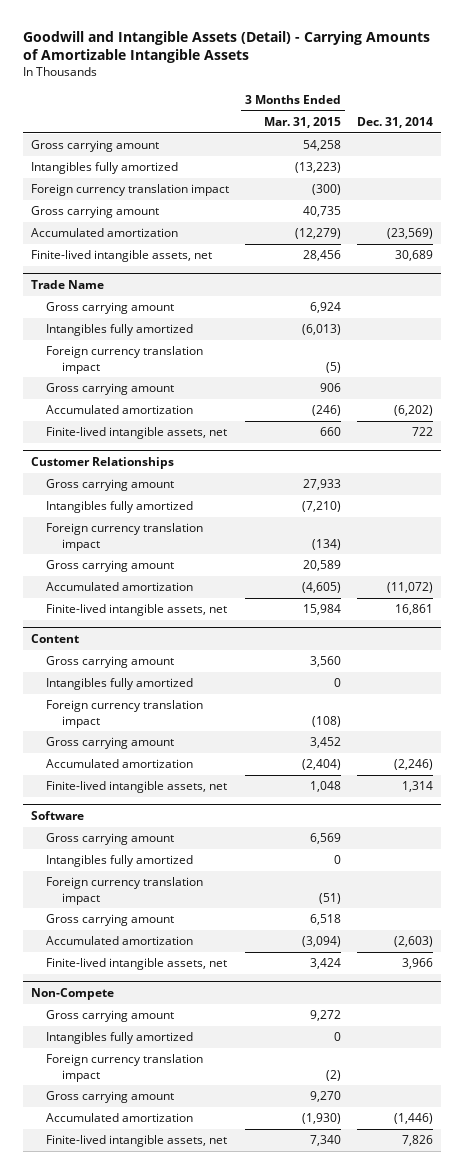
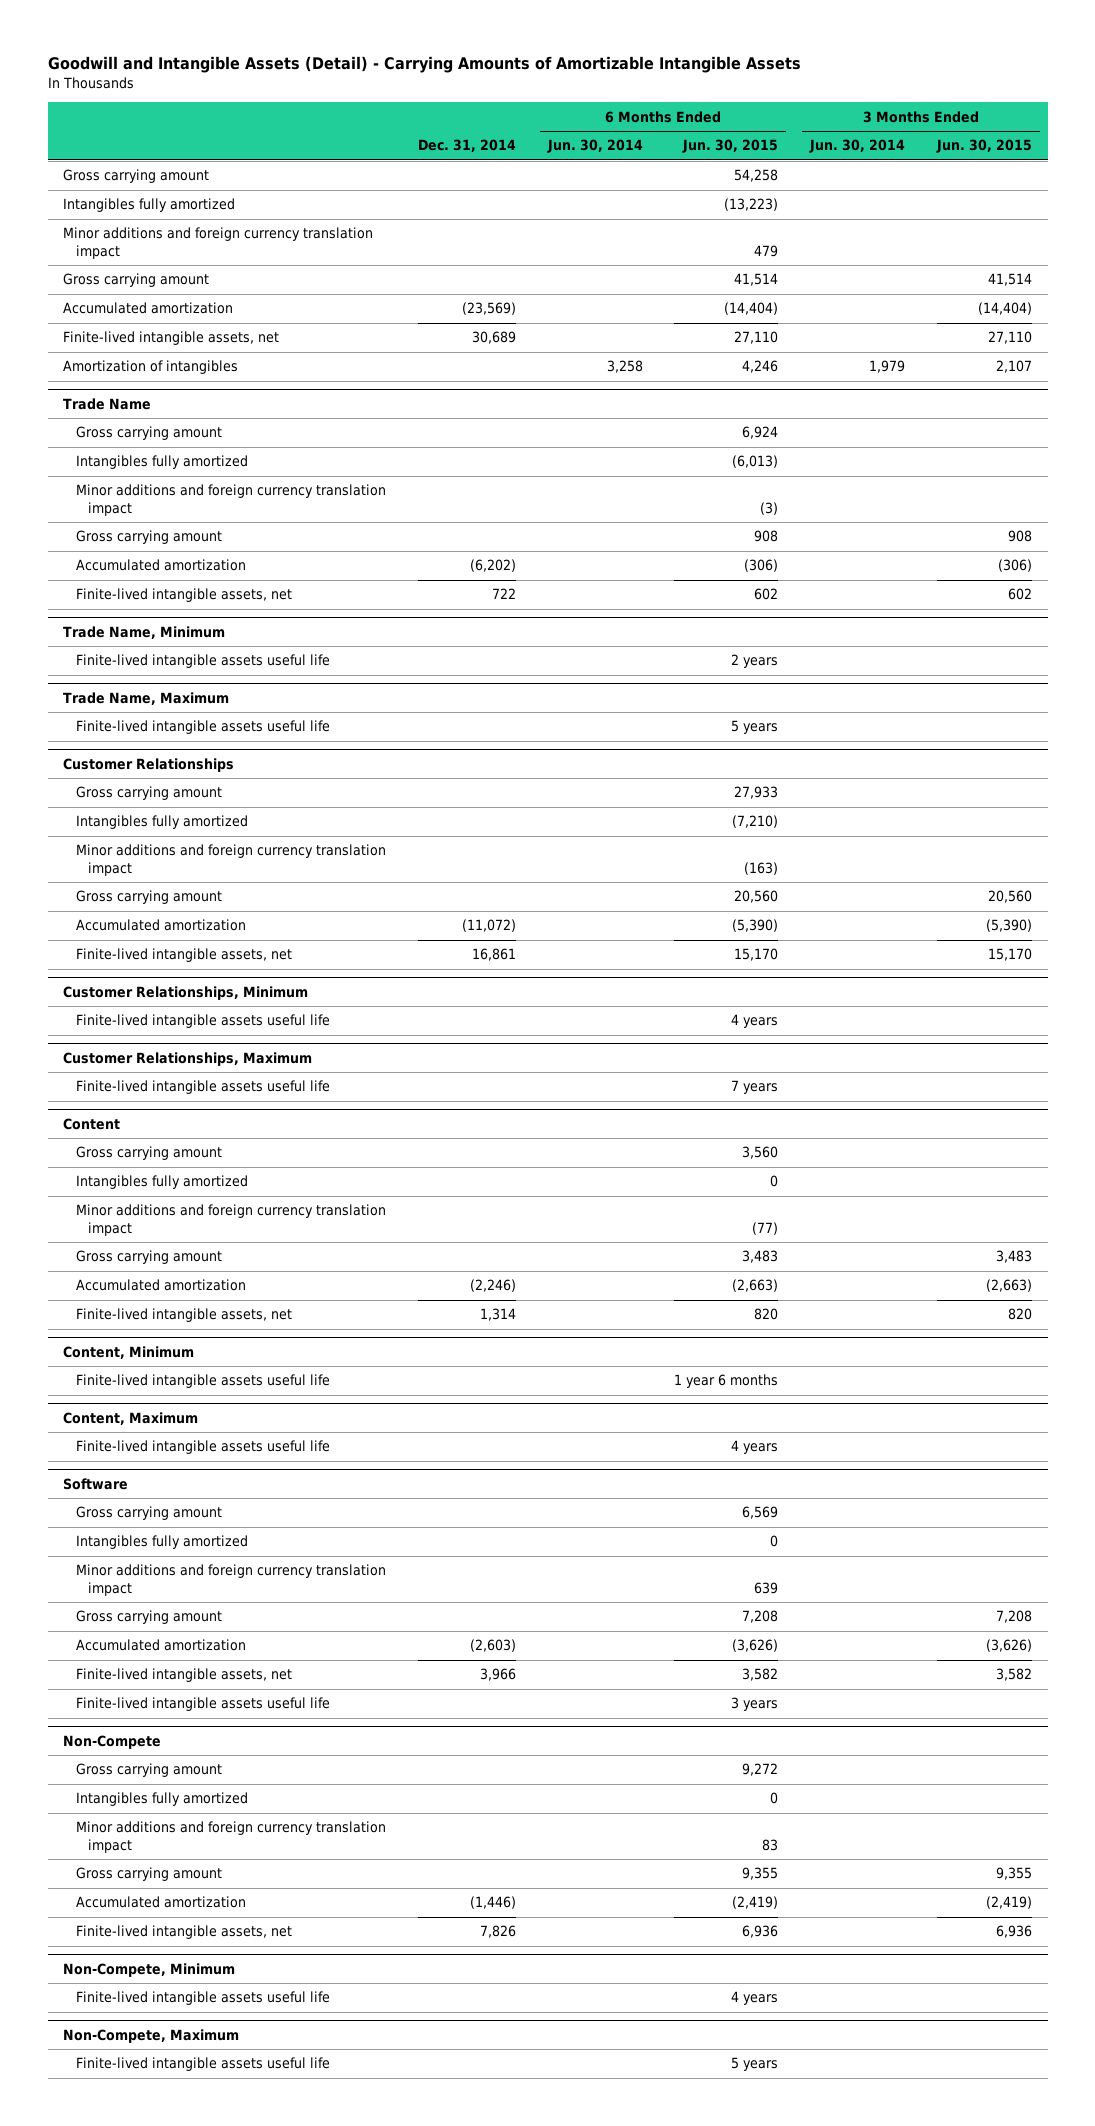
- | 3 Months Ended Mar. 31, 2015 | Dec. 31, 2014
+ | Dec. 31, 2014 | 6 Months Ended Jun. 30, 2014 | 6 Months Ended Jun. 30, 2015 | 3 Months Ended Jun. 30, 2014 | 3 Months Ended Jun. 30, 2015
- Foreign currency translation impact | (300) |
+ Minor additions and foreign currency translation impact | | | 479 | |
+ Amortization of intangibles | | 3,258 | 4,246 | 1,979 | 2,107
@ Trade Name
- Foreign currency translation impact | (5) |
+ Minor additions and foreign currency translation impact | | | (3) | |
+ Trade Name, Minimum
+ Finite-lived intangible assets useful life | | | 2 years | |
+ Trade Name, Maximum
+ Finite-lived intangible assets useful life | | | 5 years | |
@ Customer Relationships
- Foreign currency translation impact | (134) |
+ Minor additions and foreign currency translation impact | | | (163) | |
+ Customer Relationships, Minimum
+ Finite-lived intangible assets useful life | | | 4 years | |
+ Customer Relationships, Maximum
+ Finite-lived intangible assets useful life | | | 7 years | |
@ Content
- Foreign currency translation impact | (108) |
+ Minor additions and foreign currency translation impact | | | (77) | |
+ Content, Minimum
+ Finite-lived intangible assets useful life | | | 1 year 6 months | |
+ Content, Maximum
+ Finite-lived intangible assets useful life | | | 4 years | |
@ Software
- Foreign currency translation impact | (51) |
+ Minor additions and foreign currency translation impact | | | 639 | |
+ Finite-lived intangible assets useful life | | | 3 years | |
@ Non-Compete
- Foreign currency translation impact | (2) |
+ Minor additions and foreign currency translation impact | | | 83 | |
+ Non-Compete, Minimum
+ Finite-lived intangible assets useful life | | | 4 years | |
+ Non-Compete, Maximum
+ Finite-lived intangible assets useful life | | | 5 years | |

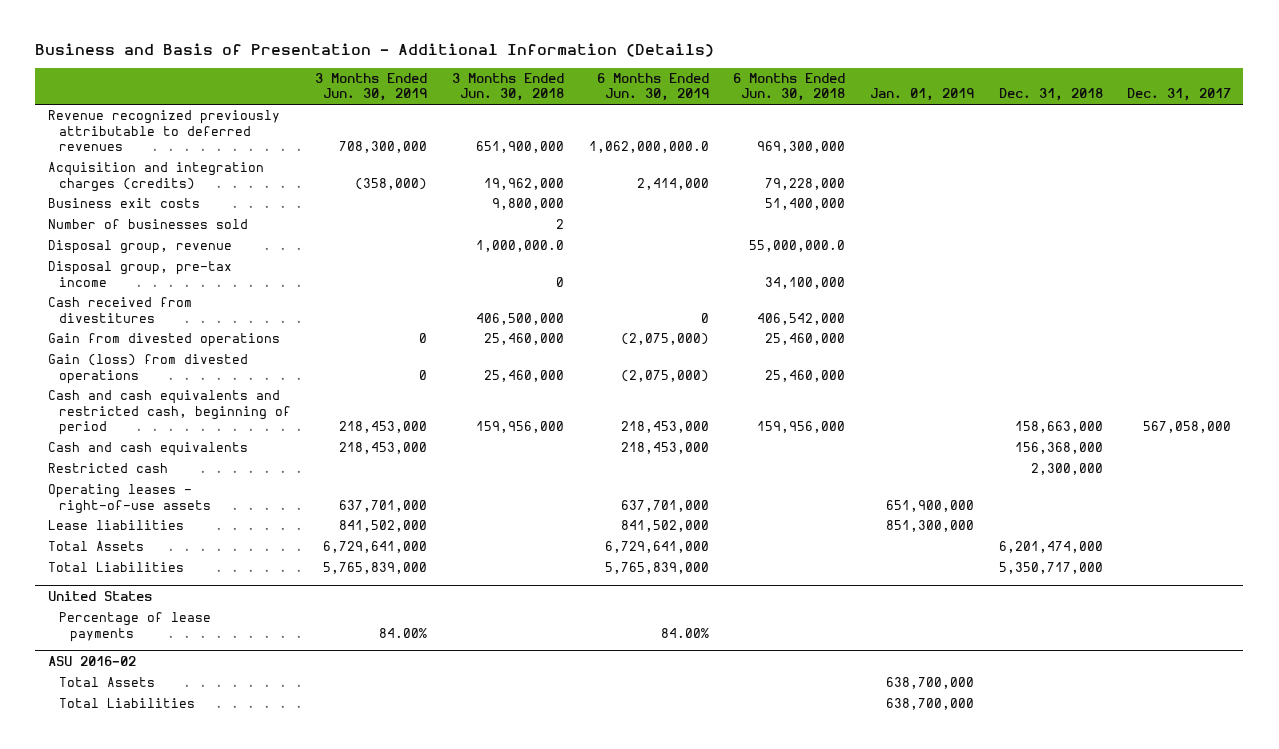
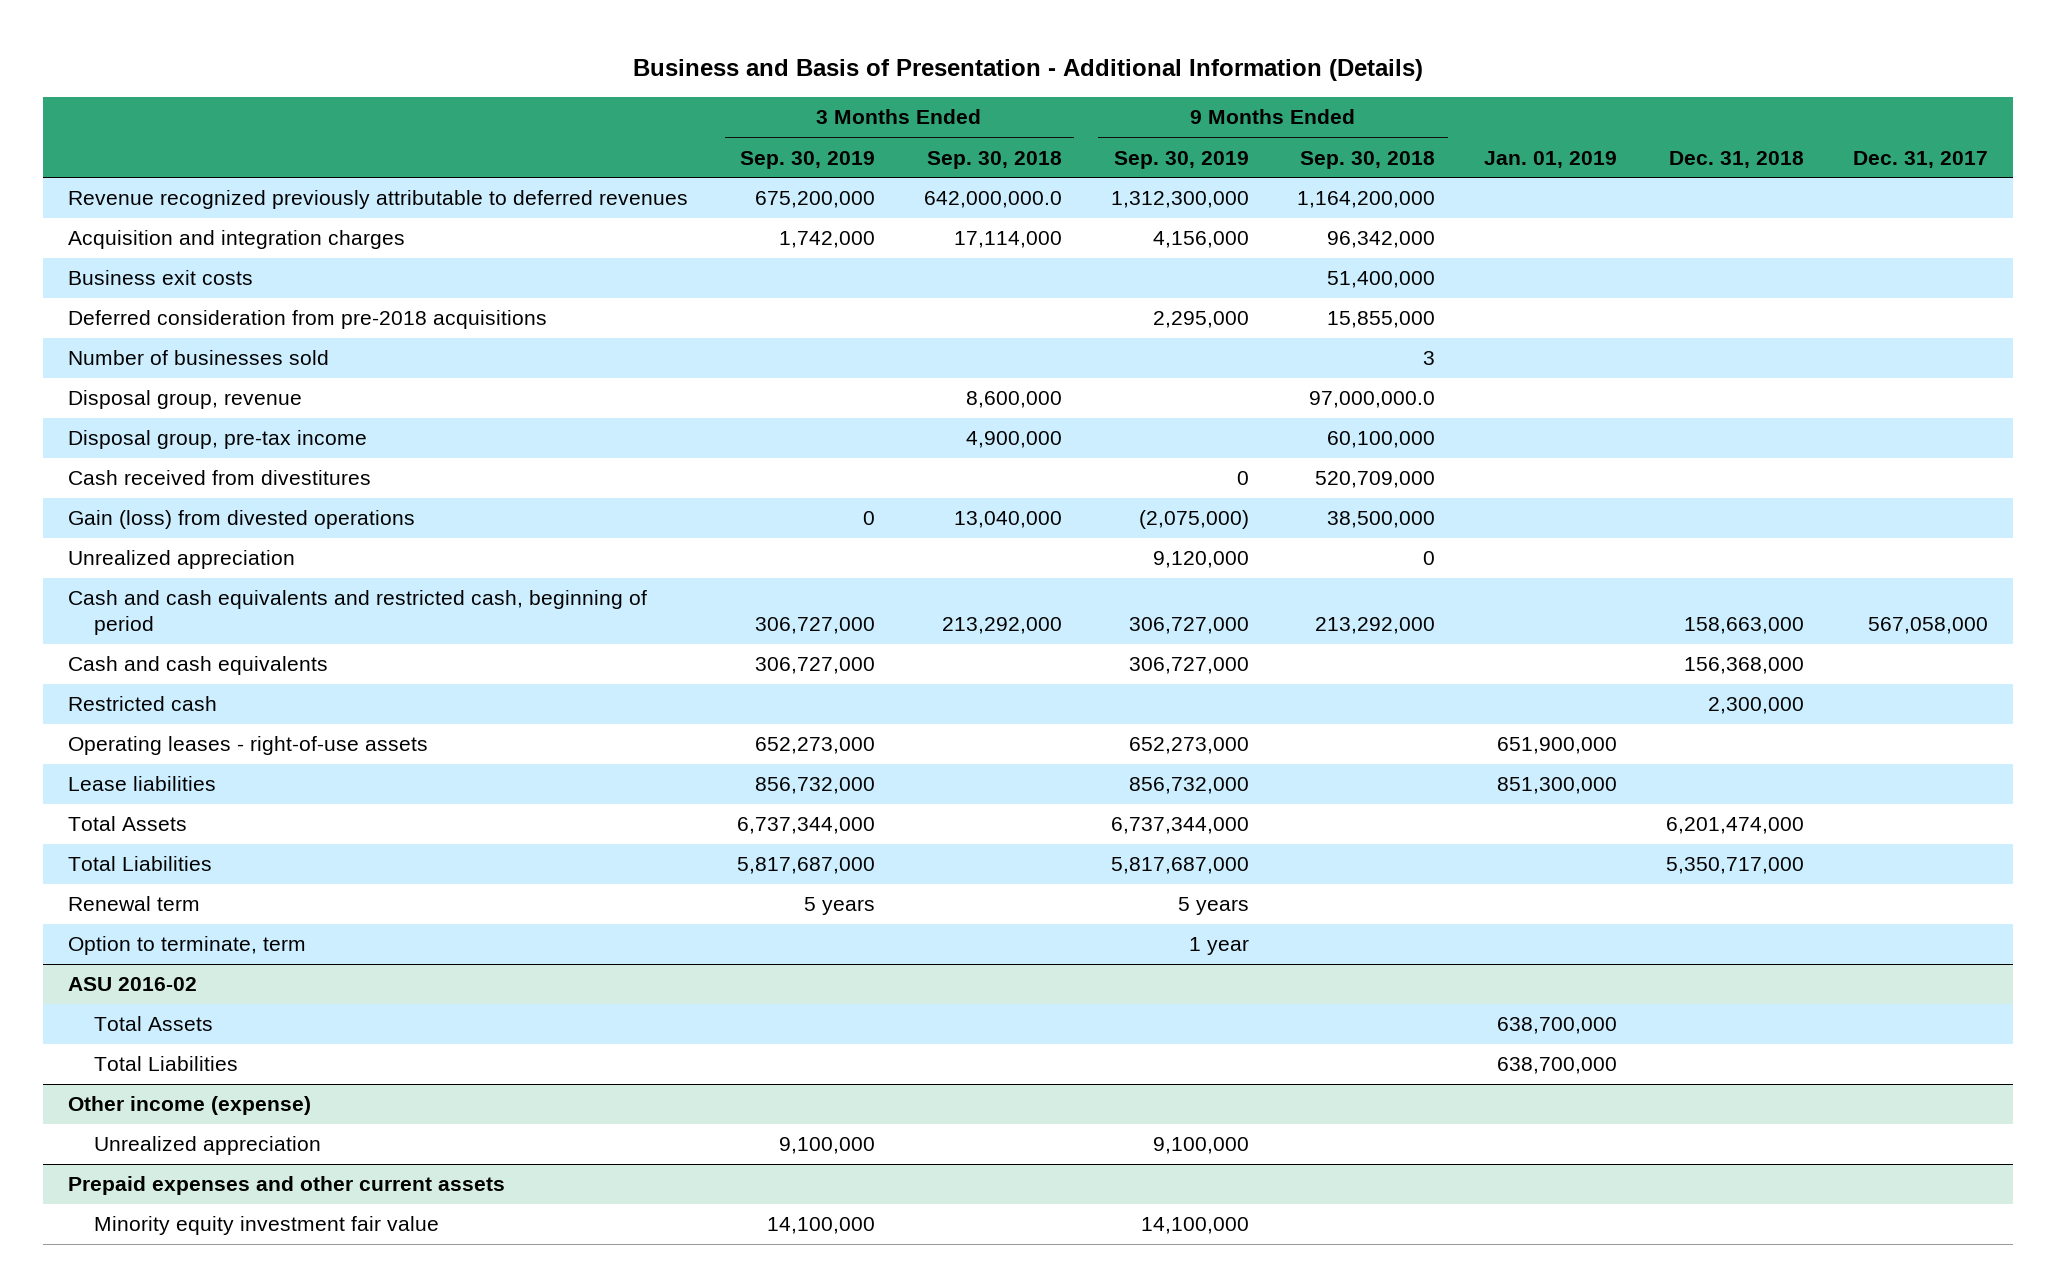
- | 3 Months Ended Jun. 30, 2019 | 3 Months Ended Jun. 30, 2018 | 6 Months Ended Jun. 30, 2019 | 6 Months Ended Jun. 30, 2018 | Jan. 01, 2019 | Dec. 31, 2018 | Dec. 31, 2017
+ | 3 Months Ended Sep. 30, 2019 | 3 Months Ended Sep. 30, 2018 | 9 Months Ended Sep. 30, 2019 | 9 Months Ended Sep. 30, 2018 | Jan. 01, 2019 | Dec. 31, 2018 | Dec. 31, 2017
- Acquisition and integration charges (credits) | (358,000) | 19,962,000 | 2,414,000 | 79,228,000 | | |
+ Acquisition and integration charges | 1,742,000 | 17,114,000 | 4,156,000 | 96,342,000 | | |
+ Deferred consideration from pre-2018 acquisitions | | | 2,295,000 | 15,855,000 | | |
- Gain from divested operations | 0 | 25,460,000 | (2,075,000) | 25,460,000 | | |
+ Unrealized appreciation | | | 9,120,000 | 0 | | |
- United States
- Percentage of lease payments | 84.00% | | 84.00% | | | |
+ Renewal term | 5 years | | 5 years | | | |
+ Option to terminate, term | | | 1 year | | | |
+ Other income (expense)
+ Unrealized appreciation | 9,100,000 | | 9,100,000 | | | |
+ Prepaid expenses and other current assets
+ Minority equity investment fair value | 14,100,000 | | 14,100,000 | | | |

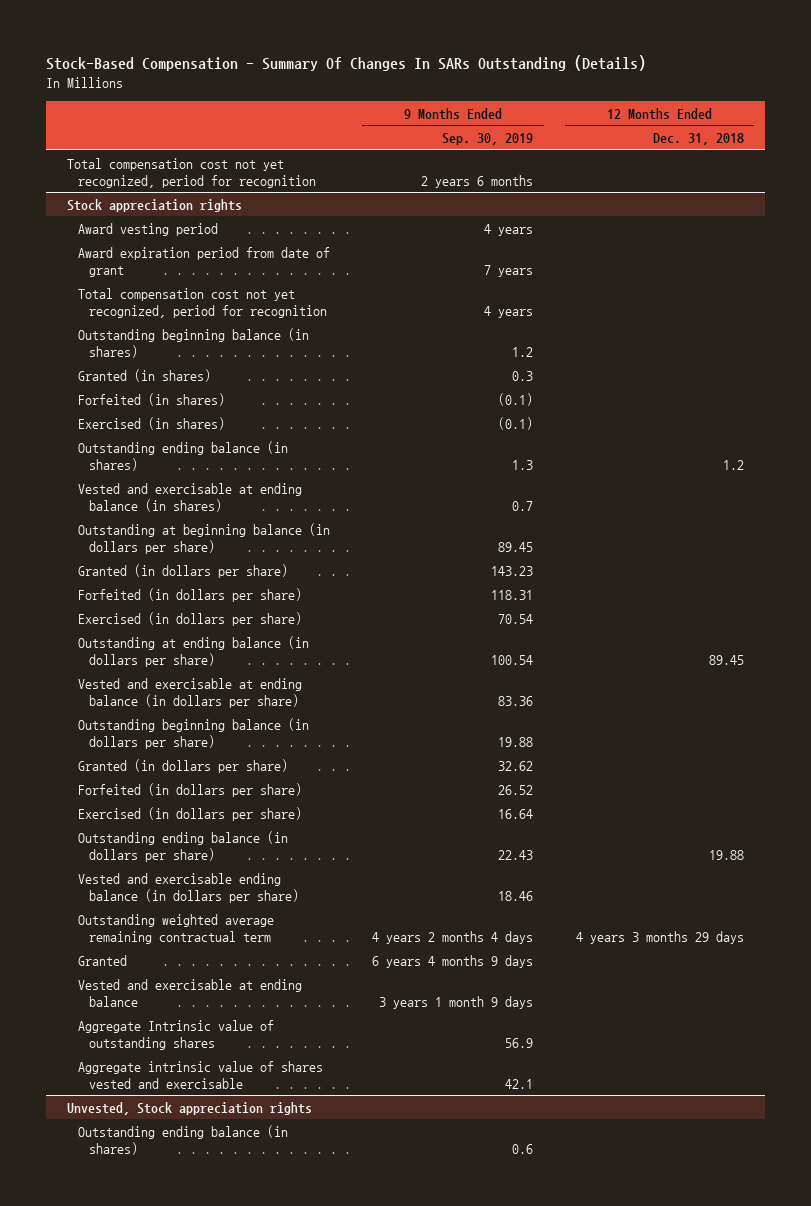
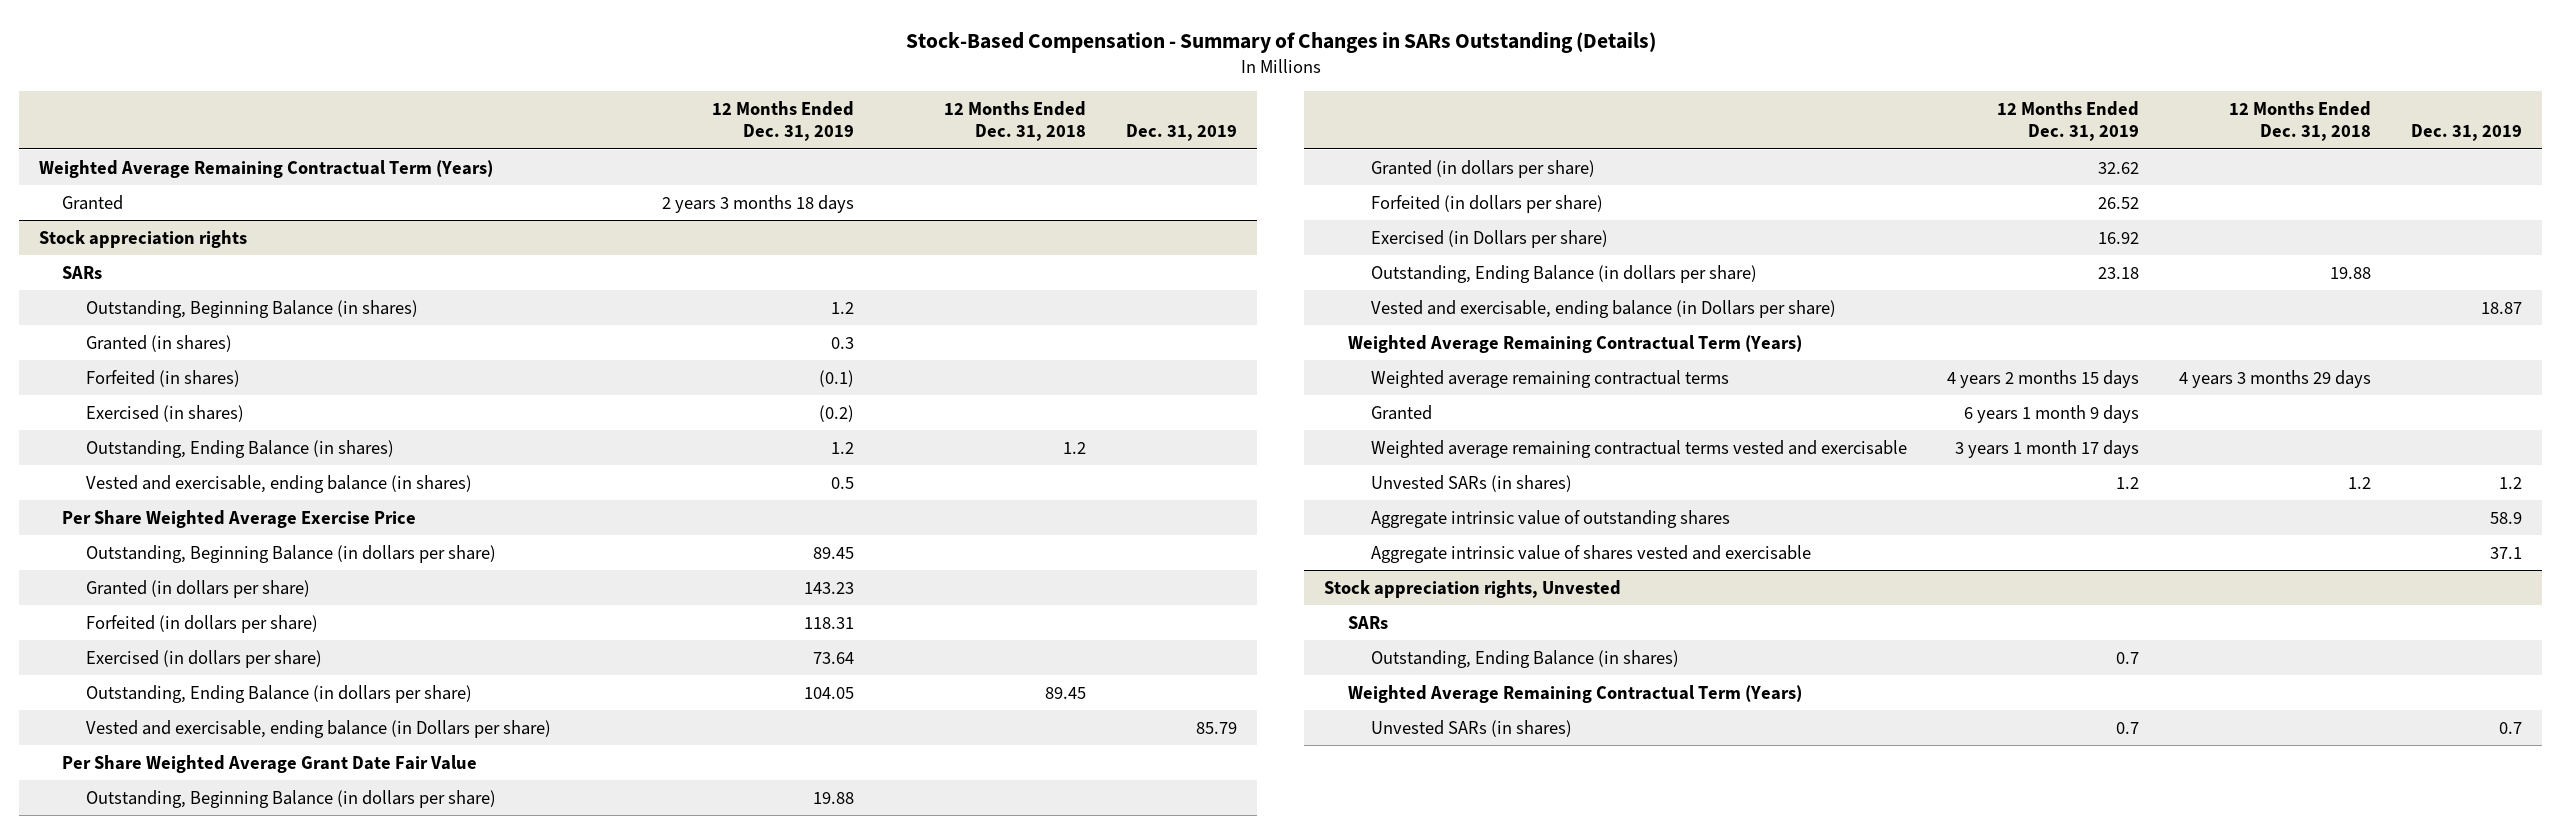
- Stock-Based Compensation - Summary Of Changes In SARs Outstanding (Details)
+ Stock-Based Compensation - Summary of Changes in SARs Outstanding (Details)
- | 9 Months Ended Sep. 30, 2019 | 12 Months Ended Dec. 31, 2018
+ | 12 Months Ended Dec. 31, 2019 | 12 Months Ended Dec. 31, 2018 | Dec. 31, 2019
- Total compensation cost not yet recognized, period for recognition | 2 years 6 months |
+ Weighted Average Remaining Contractual Term (Years)
+ Granted | 2 years 3 months 18 days | |
@ Stock appreciation rights
- Award vesting period | 4 years |
- Award expiration period from date of grant | 7 years |
- Total compensation cost not yet recognized, period for recognition | 4 years |
- Outstanding beginning balance (in shares) | 1.2 |
+ SARs
+ Outstanding, Beginning Balance (in shares) | 1.2 | |
- Outstanding ending balance (in shares) | 1.3 | 1.2
- Vested and exercisable at ending balance (in shares) | 0.7 |
- Outstanding at beginning balance (in dollars per share) | 89.45 |
+ Outstanding, Ending Balance (in shares) | 1.2 | 1.2 |
+ Vested and exercisable, ending balance (in shares) | 0.5 | |
+ Per Share Weighted Average Exercise Price
+ Outstanding, Beginning Balance (in dollars per share) | 89.45 | |
- Outstanding at ending balance (in dollars per share) | 100.54 | 89.45
- Vested and exercisable at ending balance (in dollars per share) | 83.36 |
- Outstanding beginning balance (in dollars per share) | 19.88 |
+ Outstanding, Ending Balance (in dollars per share) | 104.05 | 89.45 |
+ Vested and exercisable, ending balance (in Dollars per share) | | | 85.79
+ Per Share Weighted Average Grant Date Fair Value
+ Outstanding, Beginning Balance (in dollars per share) | 19.88 | |
- Exercised (in dollars per share) | 16.64 |
- Outstanding ending balance (in dollars per share) | 22.43 | 19.88
- Vested and exercisable ending balance (in dollars per share) | 18.46 |
- Outstanding weighted average remaining contractual term | 4 years 2 months 4 days | 4 years 3 months 29 days
+ Exercised (in Dollars per share) | 16.92 | |
+ Outstanding, Ending Balance (in dollars per share) | 23.18 | 19.88 |
+ Vested and exercisable, ending balance (in Dollars per share) | | | 18.87
+ Weighted Average Remaining Contractual Term (Years)
+ Weighted average remaining contractual terms | 4 years 2 months 15 days | 4 years 3 months 29 days |
- Vested and exercisable at ending balance | 3 years 1 month 9 days |
- Aggregate Intrinsic value of outstanding shares | 56.9 |
+ Weighted average remaining contractual terms vested and exercisable | 3 years 1 month 17 days | |
+ Unvested SARs (in shares) | 1.2 | 1.2 | 1.2
+ Aggregate intrinsic value of outstanding shares | | | 58.9
- Unvested, Stock appreciation rights
- Outstanding ending balance (in shares) | 0.6 |
+ Stock appreciation rights, Unvested
+ SARs
+ Outstanding, Ending Balance (in shares) | 0.7 | |
+ Weighted Average Remaining Contractual Term (Years)
+ Unvested SARs (in shares) | 0.7 | | 0.7

